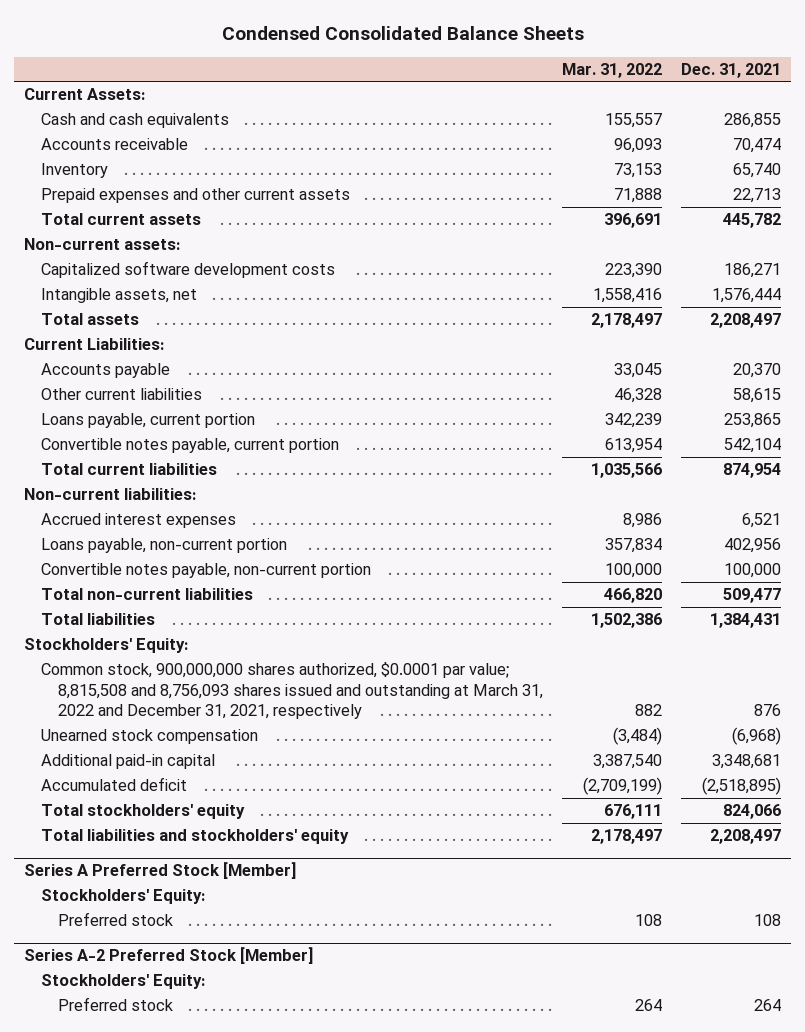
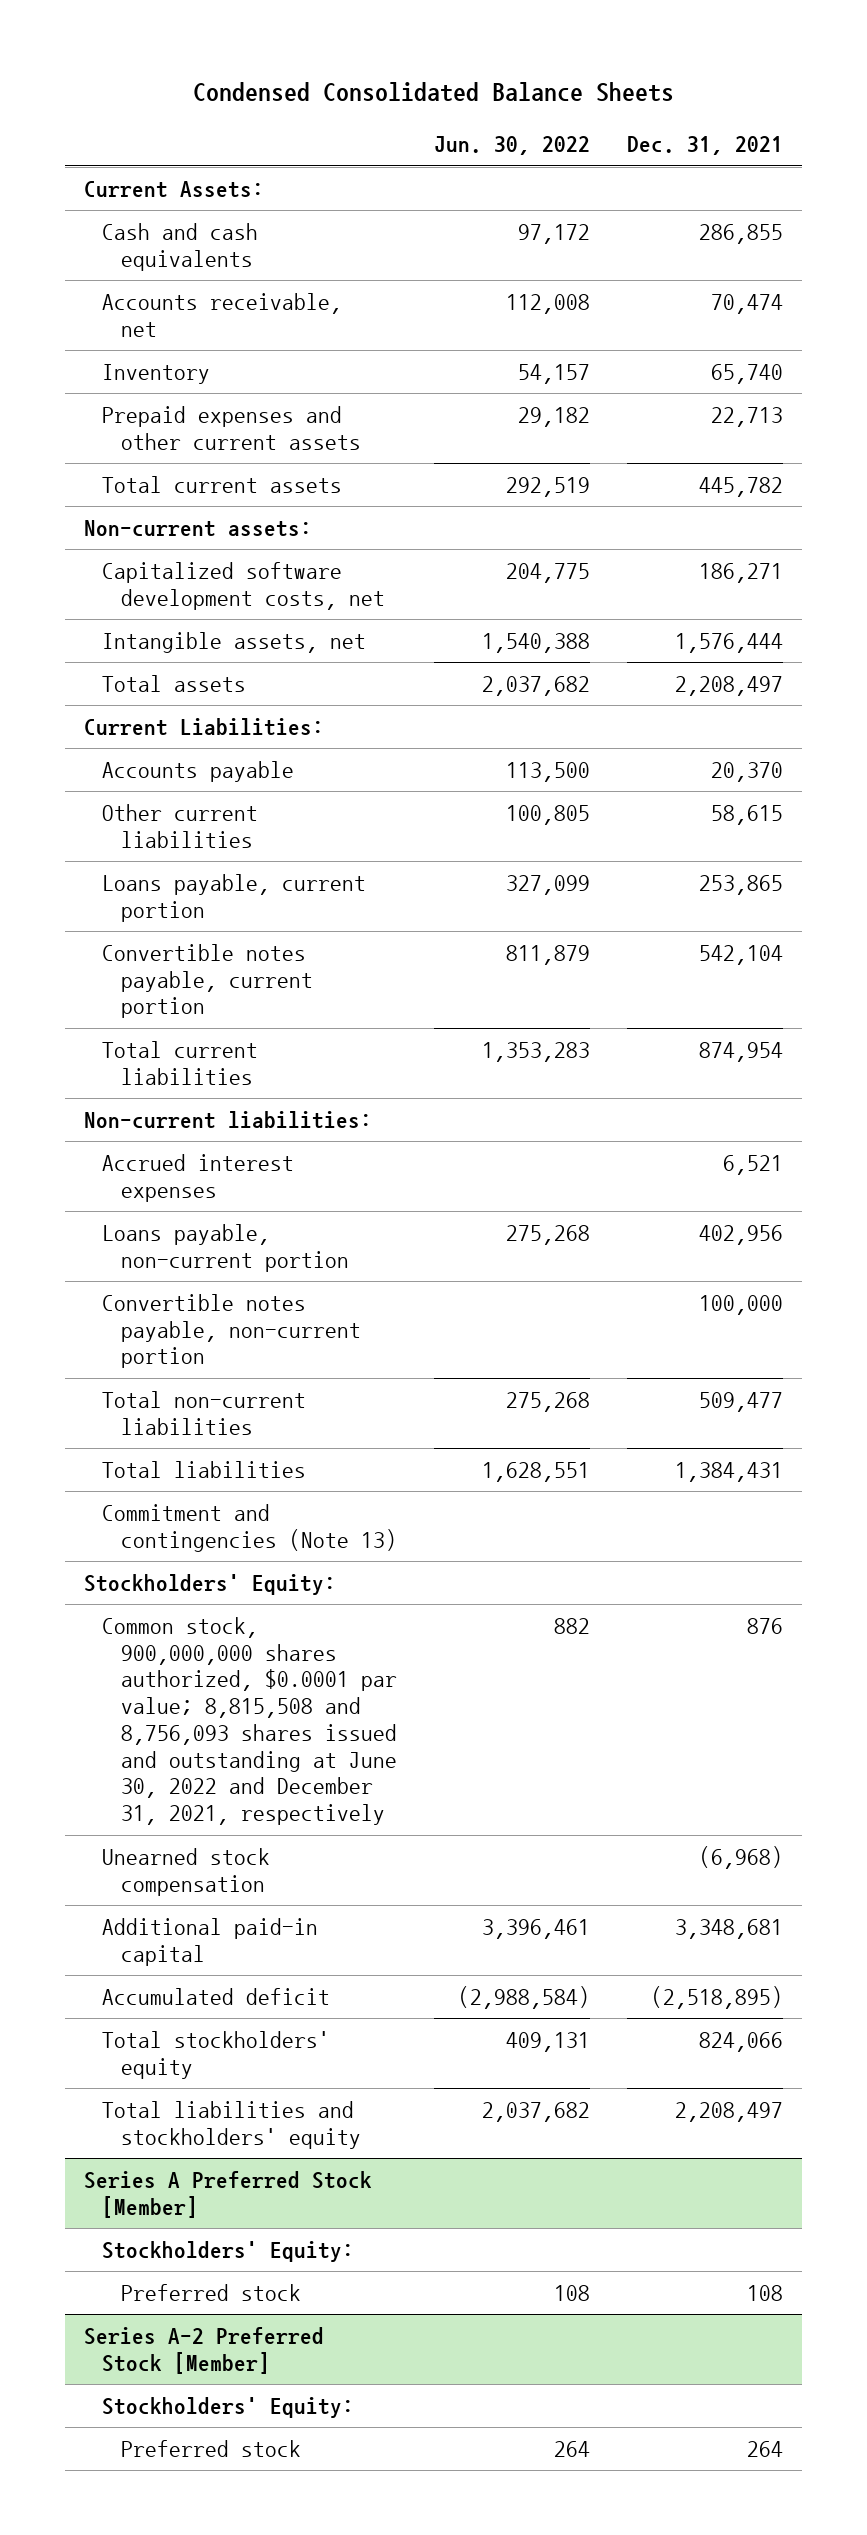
- | Mar. 31, 2022 | Dec. 31, 2021
+ | Jun. 30, 2022 | Dec. 31, 2021
- Accounts receivable | 96,093 | 70,474
+ Accounts receivable, net | 112,008 | 70,474
- Capitalized software development costs | 223,390 | 186,271
+ Capitalized software development costs, net | 204,775 | 186,271
+ Commitment and contingencies (Note 13)
- Common stock, 900,000,000 shares authorized, $0.0001 par value; 8,815,508 and 8,756,093 shares issued and outstanding at March 31, 2022 and December 31, 2021, respectively | 882 | 876
+ Common stock, 900,000,000 shares authorized, $0.0001 par value; 8,815,508 and 8,756,093 shares issued and outstanding at June 30, 2022 and December 31, 2021, respectively | 882 | 876

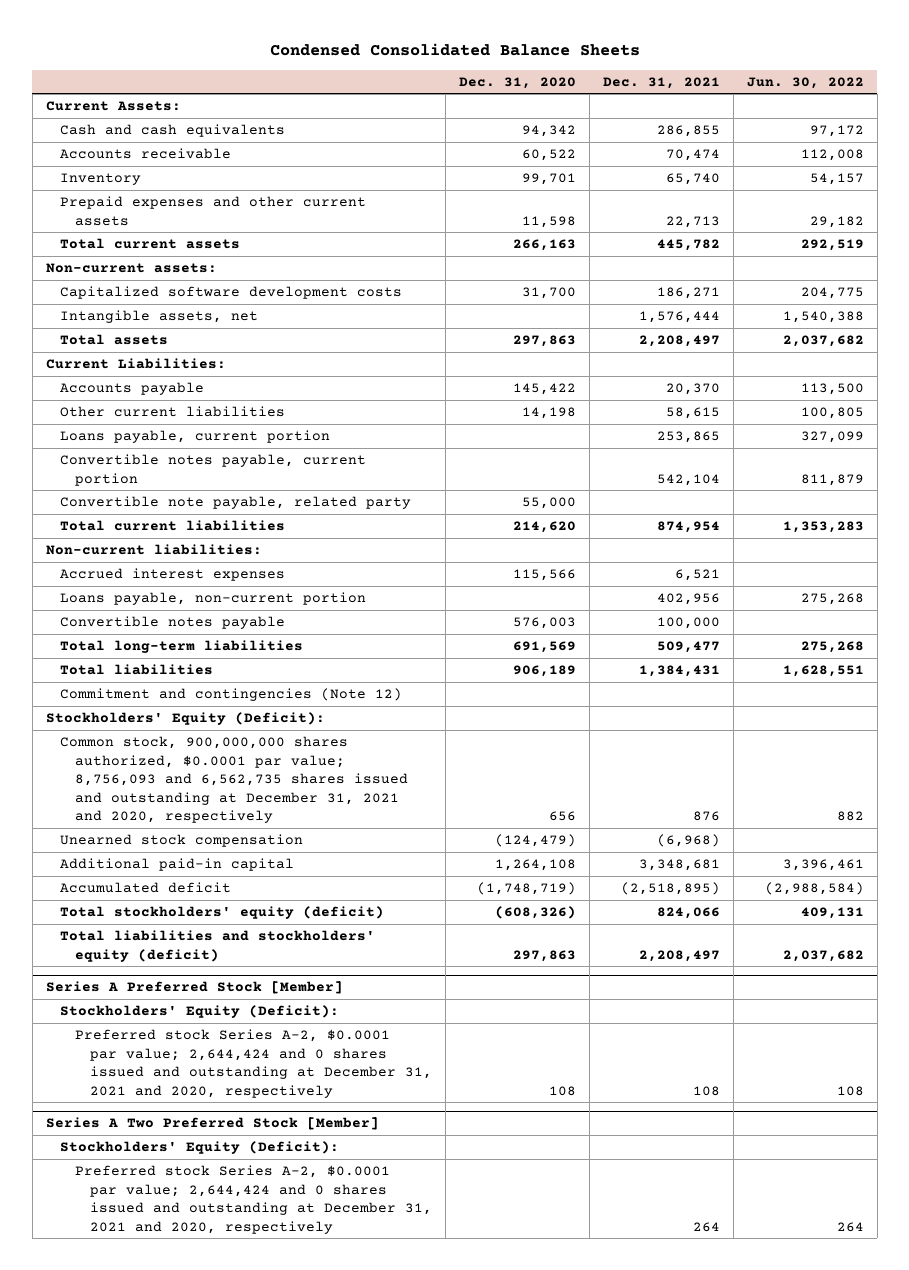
- | Jun. 30, 2022 | Dec. 31, 2021
+ | Dec. 31, 2020 | Dec. 31, 2021 | Jun. 30, 2022
- Accounts receivable, net | 112,008 | 70,474
+ Accounts receivable | 60,522 | 70,474 | 112,008
- Capitalized software development costs, net | 204,775 | 186,271
+ Capitalized software development costs | 31,700 | 186,271 | 204,775
+ Convertible note payable, related party | 55,000 | |
- Convertible notes payable, non-current portion | | 100,000
- Total non-current liabilities | 275,268 | 509,477
+ Convertible notes payable | 576,003 | 100,000 |
+ Total long-term liabilities | 691,569 | 509,477 | 275,268
- Commitment and contingencies (Note 13)
- Stockholders' Equity:
- Common stock, 900,000,000 shares authorized, $0.0001 par value; 8,815,508 and 8,756,093 shares issued and outstanding at June 30, 2022 and December 31, 2021, respectively | 882 | 876
+ Commitment and contingencies (Note 12)
+ Stockholders' Equity (Deficit):
+ Common stock, 900,000,000 shares authorized, $0.0001 par value; 8,756,093 and 6,562,735 shares issued and outstanding at December 31, 2021 and 2020, respectively | 656 | 876 | 882
- Total stockholders' equity | 409,131 | 824,066
- Total liabilities and stockholders' equity | 2,037,682 | 2,208,497
+ Total stockholders' equity (deficit) | (608,326) | 824,066 | 409,131
+ Total liabilities and stockholders' equity (deficit) | 297,863 | 2,208,497 | 2,037,682
@ Series A Preferred Stock [Member]
- Stockholders' Equity:
- Preferred stock | 108 | 108
- Series A-2 Preferred Stock [Member]
- Stockholders' Equity:
- Preferred stock | 264 | 264
@ Series A Preferred Stock [Member]
+ Stockholders' Equity (Deficit):
+ Preferred stock Series A-2, $0.0001 par value; 2,644,424 and 0 shares issued and outstanding at December 31, 2021 and 2020, respectively | 108 | 108 | 108
+ Series A Two Preferred Stock [Member]
+ Stockholders' Equity (Deficit):
+ Preferred stock Series A-2, $0.0001 par value; 2,644,424 and 0 shares issued and outstanding at December 31, 2021 and 2020, respectively | | 264 | 264

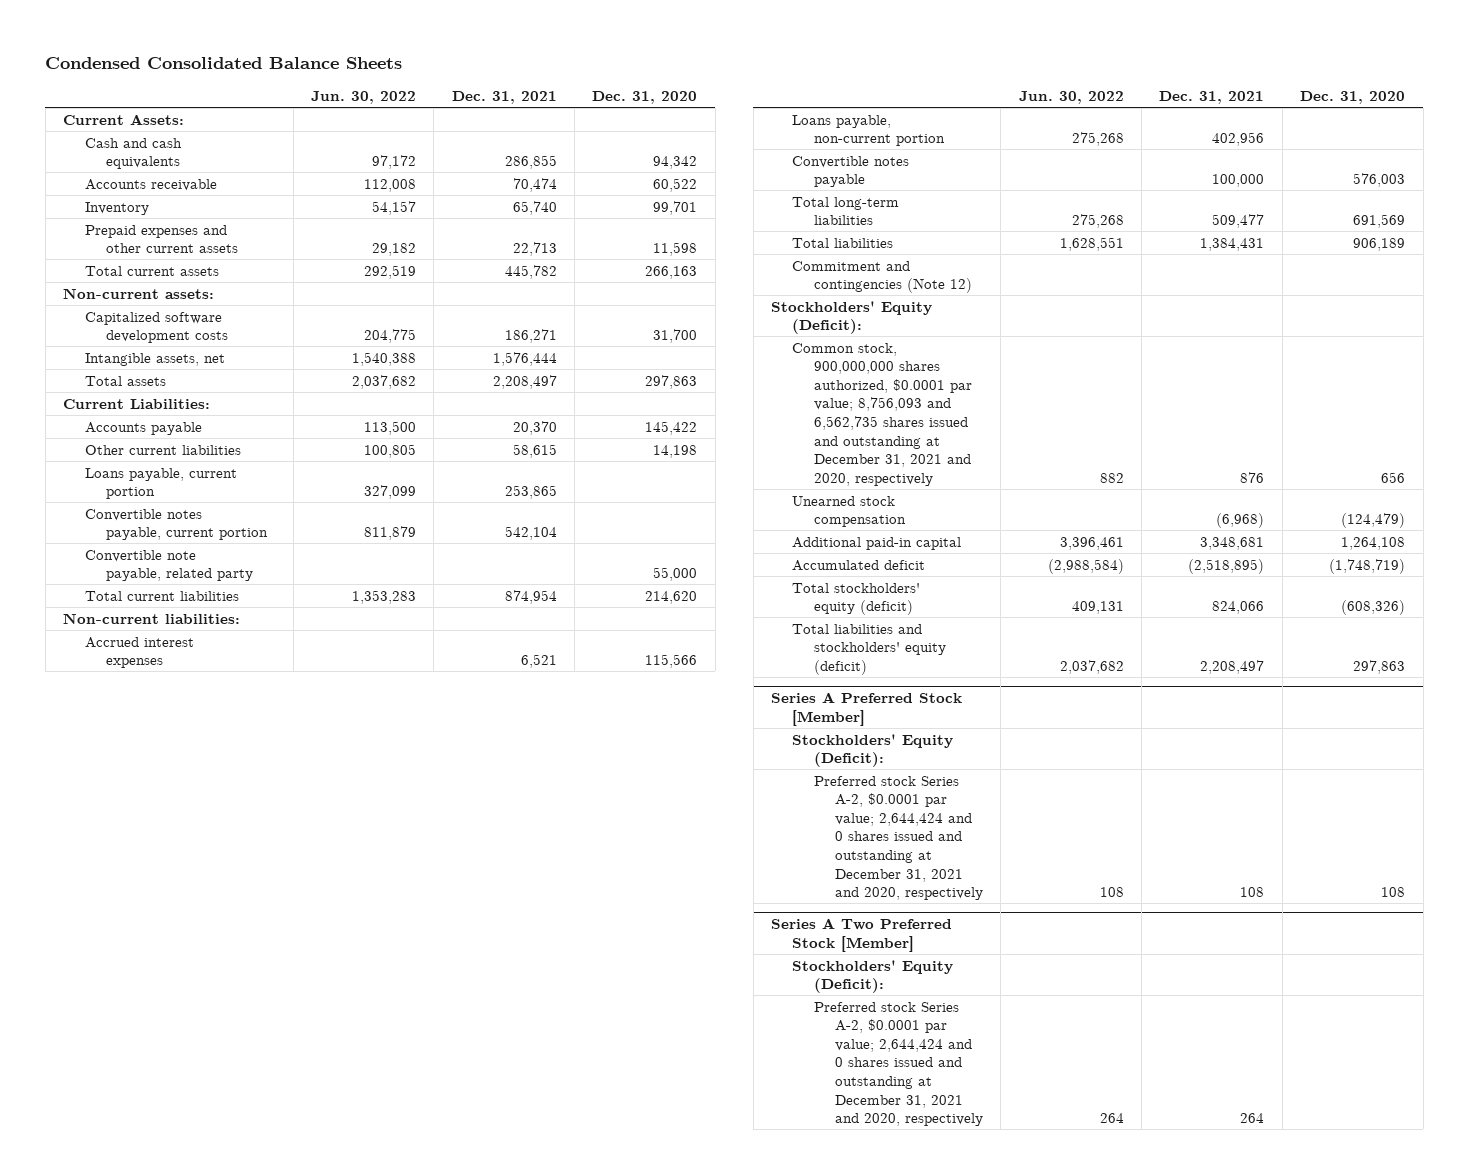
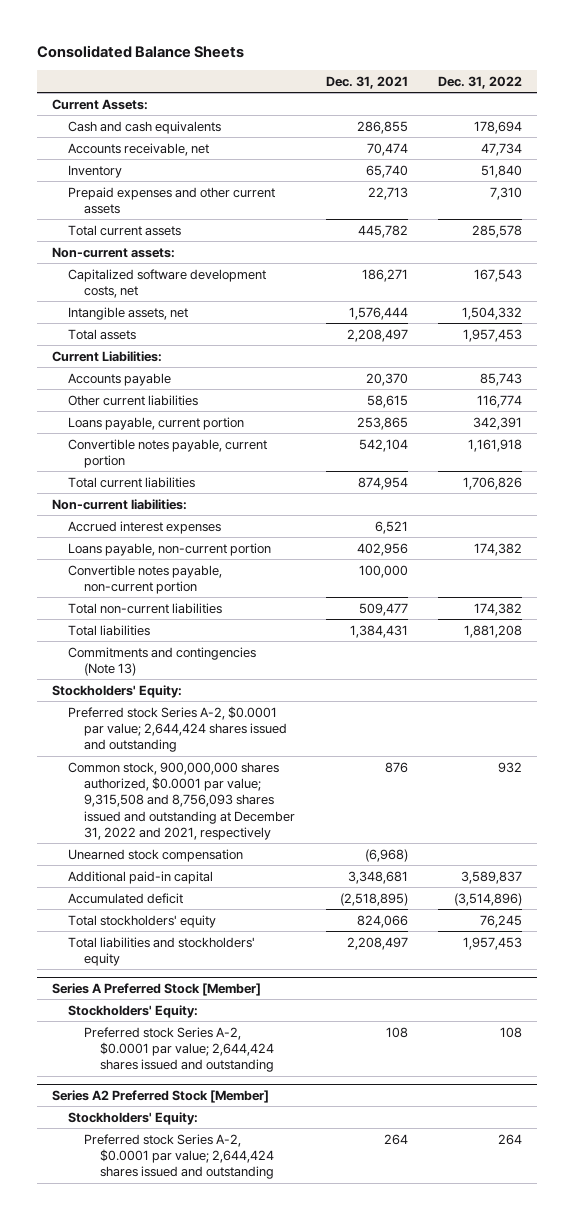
- Condensed Consolidated Balance Sheets
+ Consolidated Balance Sheets
- | Jun. 30, 2022 | Dec. 31, 2021 | Dec. 31, 2020
+ | Dec. 31, 2021 | Dec. 31, 2022
- Accounts receivable | 112,008 | 70,474 | 60,522
+ Accounts receivable, net | 70,474 | 47,734
- Capitalized software development costs | 204,775 | 186,271 | 31,700
+ Capitalized software development costs, net | 186,271 | 167,543
- Convertible note payable, related party | | | 55,000
- Convertible notes payable | | 100,000 | 576,003
- Total long-term liabilities | 275,268 | 509,477 | 691,569
+ Convertible notes payable, non-current portion | 100,000 |
+ Total non-current liabilities | 509,477 | 174,382
- Commitment and contingencies (Note 12)
- Stockholders' Equity (Deficit):
- Common stock, 900,000,000 shares authorized, $0.0001 par value; 8,756,093 and 6,562,735 shares issued and outstanding at December 31, 2021 and 2020, respectively | 882 | 876 | 656
+ Commitments and contingencies (Note 13)
+ Stockholders' Equity:
+ Preferred stock Series A-2, $0.0001 par value; 2,644,424 shares issued and outstanding
+ Common stock, 900,000,000 shares authorized, $0.0001 par value; 9,315,508 and 8,756,093 shares issued and outstanding at December 31, 2022 and 2021, respectively | 876 | 932
- Total stockholders' equity (deficit) | 409,131 | 824,066 | (608,326)
- Total liabilities and stockholders' equity (deficit) | 2,037,682 | 2,208,497 | 297,863
+ Total stockholders' equity | 824,066 | 76,245
+ Total liabilities and stockholders' equity | 2,208,497 | 1,957,453
@ Series A Preferred Stock [Member]
- Stockholders' Equity (Deficit):
- Preferred stock Series A-2, $0.0001 par value; 2,644,424 and 0 shares issued and outstanding at December 31, 2021 and 2020, respectively | 108 | 108 | 108
- Series A Two Preferred Stock [Member]
- Stockholders' Equity (Deficit):
- Preferred stock Series A-2, $0.0001 par value; 2,644,424 and 0 shares issued and outstanding at December 31, 2021 and 2020, respectively | 264 | 264 |
@ Series A Preferred Stock [Member]
+ Stockholders' Equity:
+ Preferred stock Series A-2, $0.0001 par value; 2,644,424 shares issued and outstanding | 108 | 108
+ Series A2 Preferred Stock [Member]
+ Stockholders' Equity:
+ Preferred stock Series A-2, $0.0001 par value; 2,644,424 shares issued and outstanding | 264 | 264

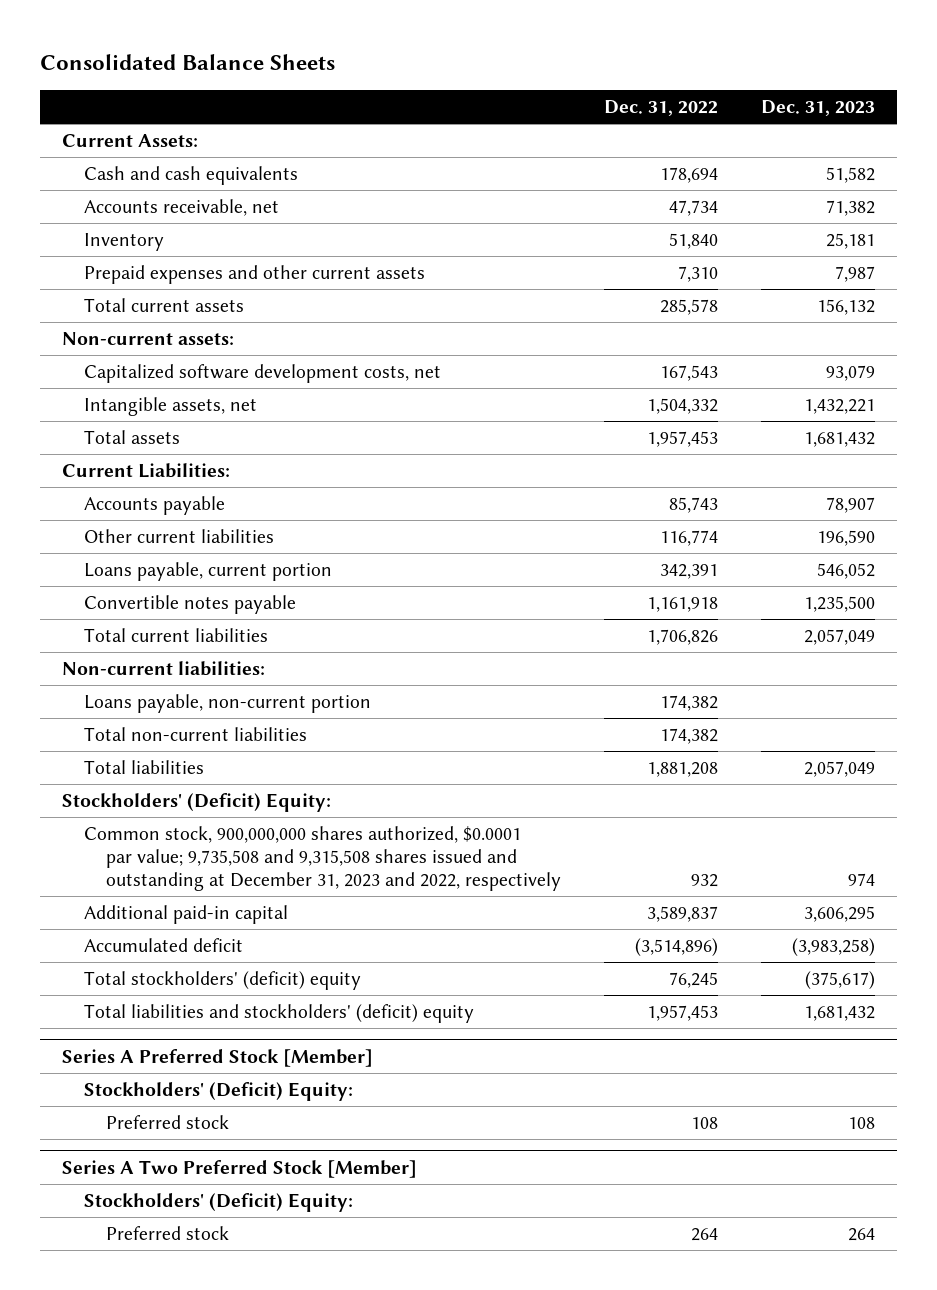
- | Dec. 31, 2021 | Dec. 31, 2022
+ | Dec. 31, 2022 | Dec. 31, 2023
- Convertible notes payable, current portion | 542,104 | 1,161,918
+ Convertible notes payable | 1,161,918 | 1,235,500
- Accrued interest expenses | 6,521 |
- Convertible notes payable, non-current portion | 100,000 |
- Commitments and contingencies (Note 13)
- Stockholders' Equity:
- Preferred stock Series A-2, $0.0001 par value; 2,644,424 shares issued and outstanding
- Common stock, 900,000,000 shares authorized, $0.0001 par value; 9,315,508 and 8,756,093 shares issued and outstanding at December 31, 2022 and 2021, respectively | 876 | 932
- Unearned stock compensation | (6,968) |
+ Stockholders' (Deficit) Equity:
+ Common stock, 900,000,000 shares authorized, $0.0001 par value; 9,735,508 and 9,315,508 shares issued and outstanding at December 31, 2023 and 2022, respectively | 932 | 974
- Total stockholders' equity | 824,066 | 76,245
- Total liabilities and stockholders' equity | 2,208,497 | 1,957,453
+ Total stockholders' (deficit) equity | 76,245 | (375,617)
+ Total liabilities and stockholders' (deficit) equity | 1,957,453 | 1,681,432
@ Series A Preferred Stock [Member]
- Stockholders' Equity:
- Preferred stock Series A-2, $0.0001 par value; 2,644,424 shares issued and outstanding | 108 | 108
- Series A2 Preferred Stock [Member]
- Stockholders' Equity:
- Preferred stock Series A-2, $0.0001 par value; 2,644,424 shares issued and outstanding | 264 | 264
@ Series A Preferred Stock [Member]
+ Stockholders' (Deficit) Equity:
+ Preferred stock | 108 | 108
+ Series A Two Preferred Stock [Member]
+ Stockholders' (Deficit) Equity:
+ Preferred stock | 264 | 264

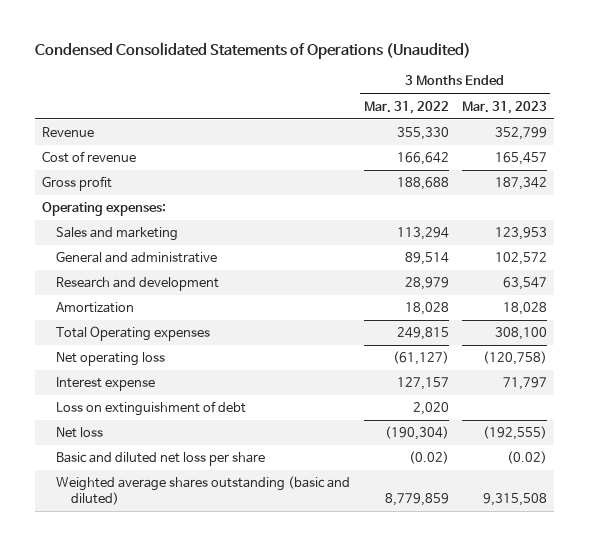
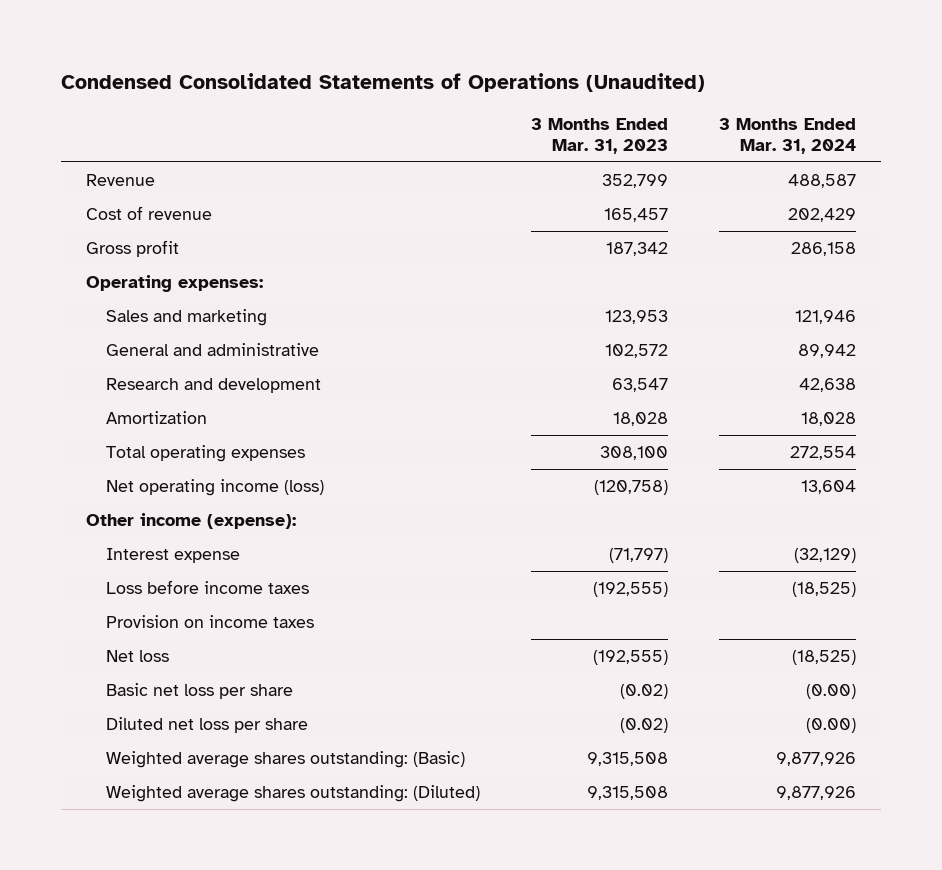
- | 3 Months Ended Mar. 31, 2022 | 3 Months Ended Mar. 31, 2023
+ | 3 Months Ended Mar. 31, 2023 | 3 Months Ended Mar. 31, 2024
- Total Operating expenses | 249,815 | 308,100
- Net operating loss | (61,127) | (120,758)
- Interest expense | 127,157 | 71,797
- Loss on extinguishment of debt | 2,020 |
+ Total operating expenses | 308,100 | 272,554
+ Net operating income (loss) | (120,758) | 13,604
+ Other income (expense):
+ Interest expense | (71,797) | (32,129)
+ Loss before income taxes | (192,555) | (18,525)
+ Provision on income taxes
- Basic and diluted net loss per share | (0.02) | (0.02)
- Weighted average shares outstanding (basic and diluted) | 8,779,859 | 9,315,508
+ Basic net loss per share | (0.02) | (0.00)
+ Diluted net loss per share | (0.02) | (0.00)
+ Weighted average shares outstanding: (Basic) | 9,315,508 | 9,877,926
+ Weighted average shares outstanding: (Diluted) | 9,315,508 | 9,877,926

